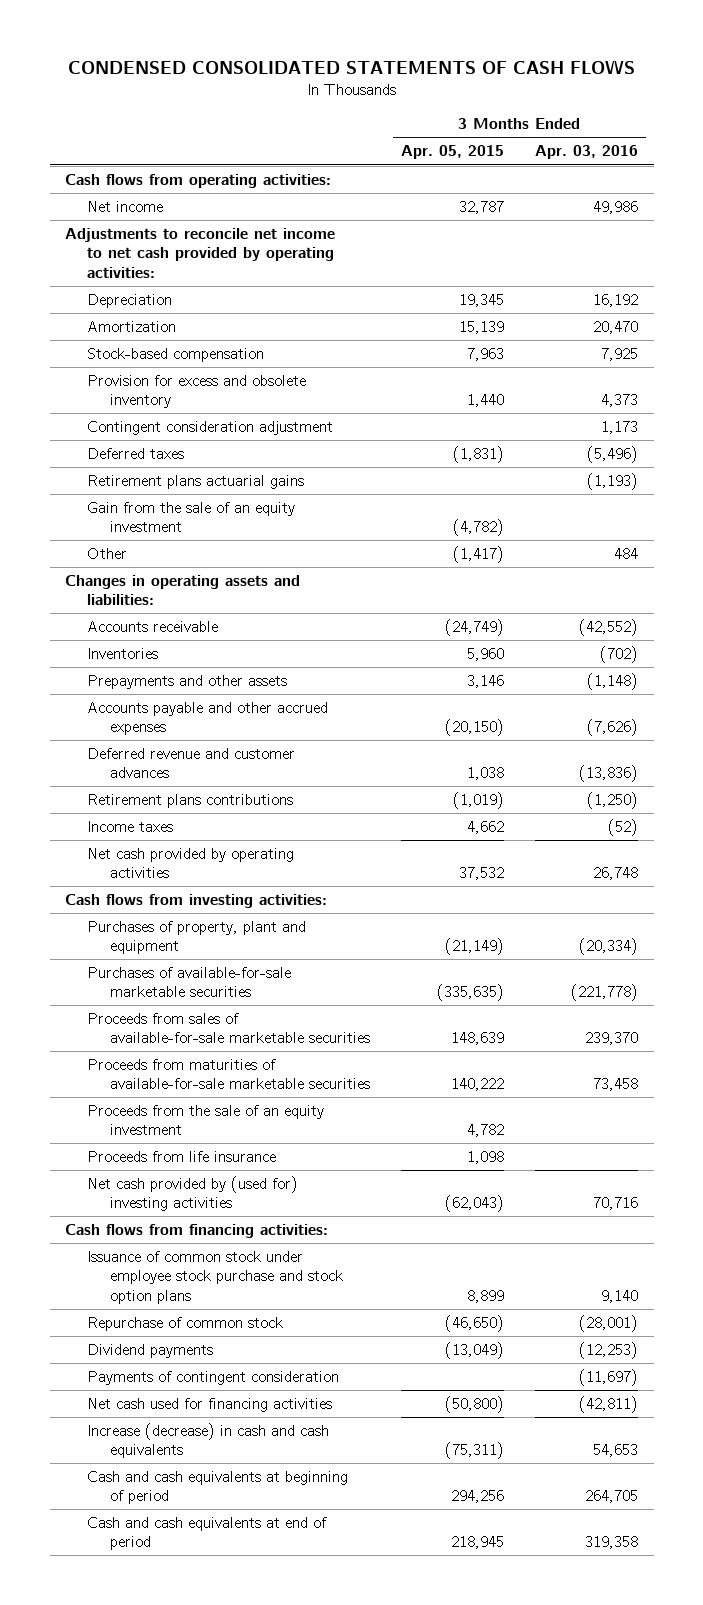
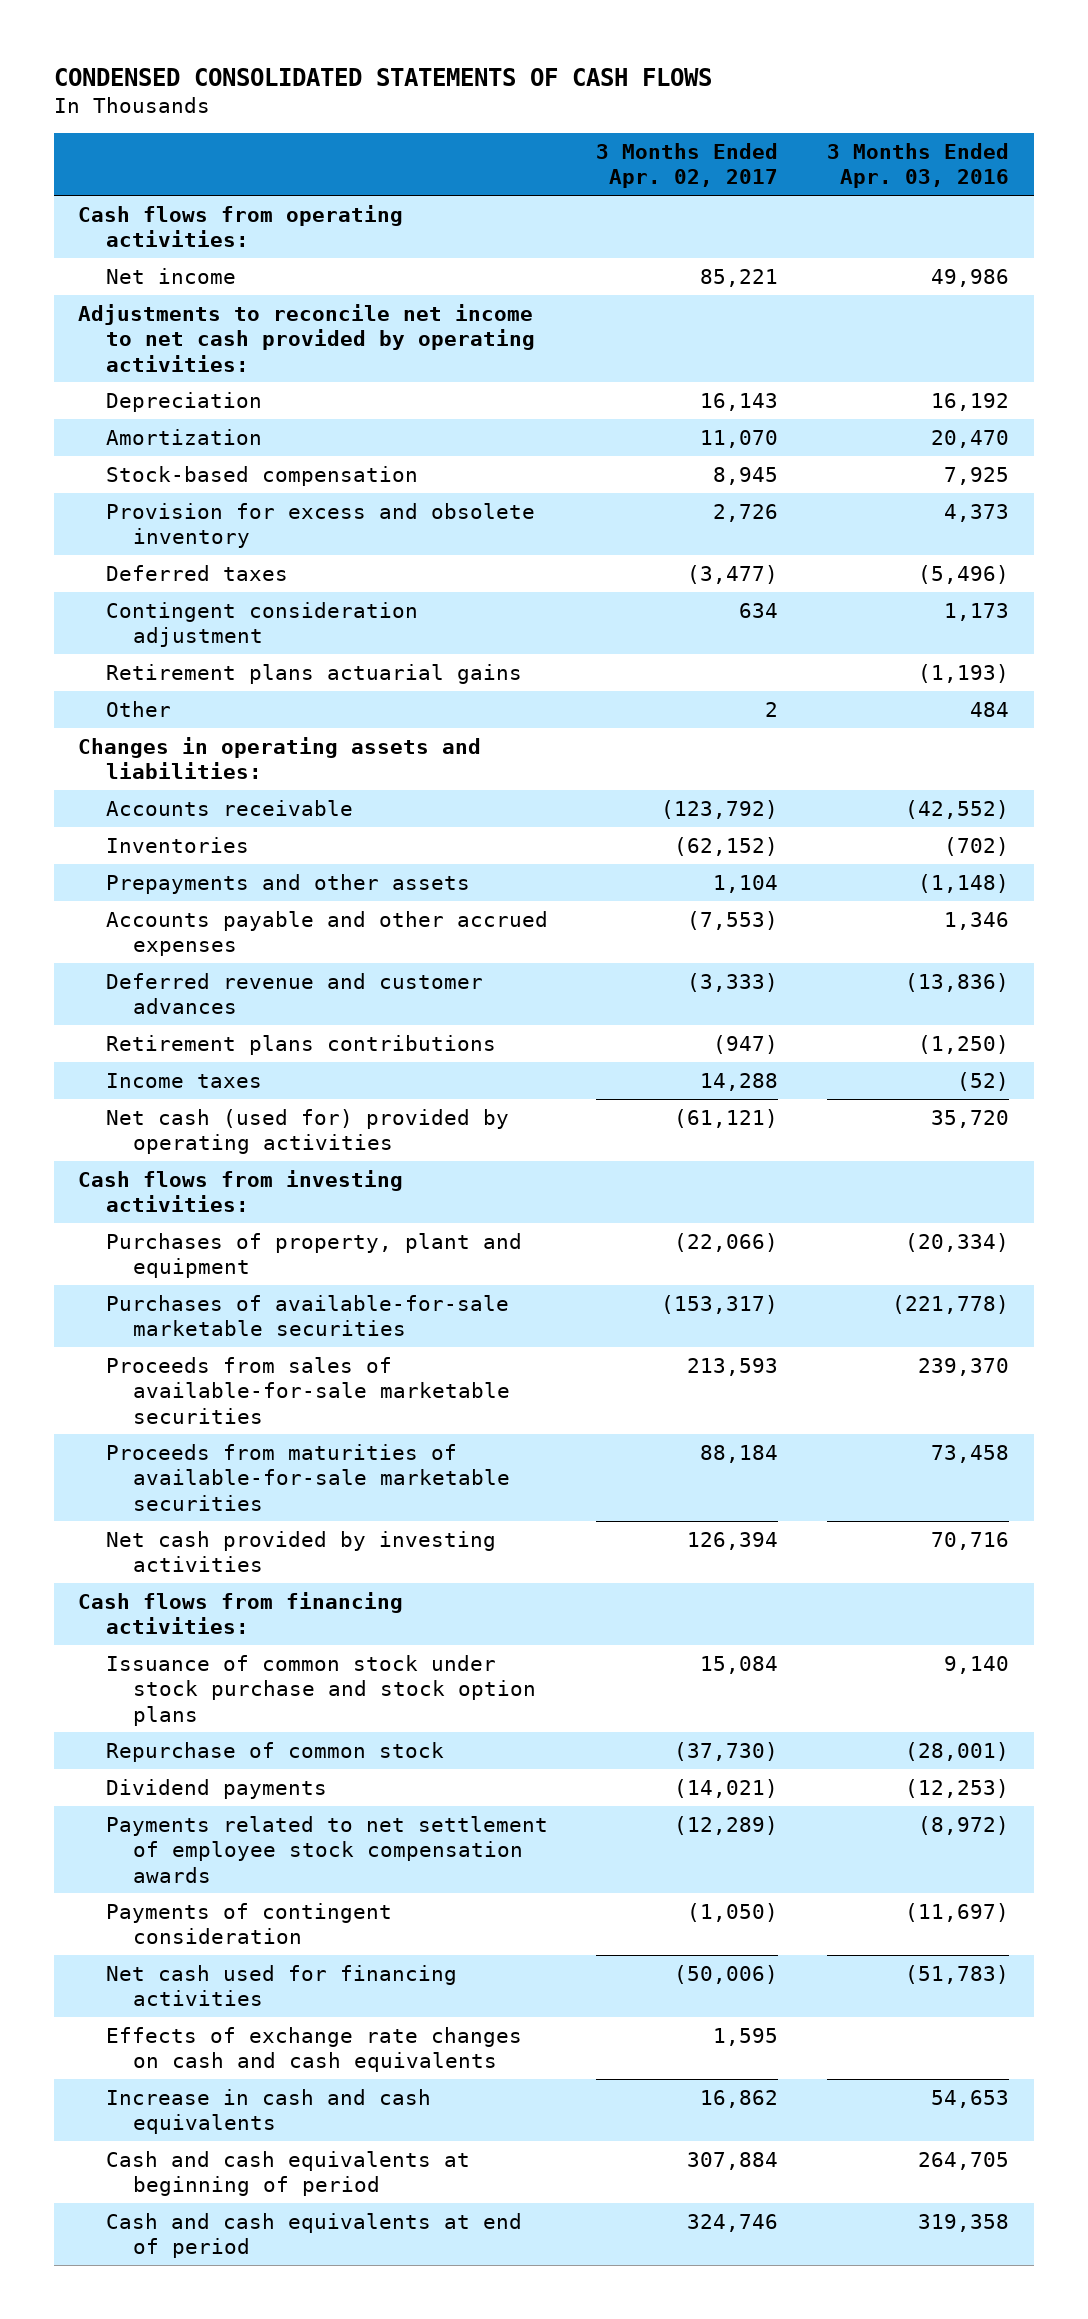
- | 3 Months Ended Apr. 05, 2015 | 3 Months Ended Apr. 03, 2016
+ | 3 Months Ended Apr. 02, 2017 | 3 Months Ended Apr. 03, 2016
moved down: Contingent consideration adjustment | 634 | 1,173
- Gain from the sale of an equity investment | (4,782) |
- Accounts payable and other accrued expenses | (20,150) | (7,626)
+ Accounts payable and other accrued expenses | (7,553) | 1,346
- Net cash provided by operating activities | 37,532 | 26,748
+ Net cash (used for) provided by operating activities | (61,121) | 35,720
- Proceeds from the sale of an equity investment | 4,782 |
- Proceeds from life insurance | 1,098 |
- Net cash provided by (used for) investing activities | (62,043) | 70,716
+ Net cash provided by investing activities | 126,394 | 70,716
- Issuance of common stock under employee stock purchase and stock option plans | 8,899 | 9,140
+ Issuance of common stock under stock purchase and stock option plans | 15,084 | 9,140
+ Payments related to net settlement of employee stock compensation awards | (12,289) | (8,972)
- Net cash used for financing activities | (50,800) | (42,811)
- Increase (decrease) in cash and cash equivalents | (75,311) | 54,653
+ Net cash used for financing activities | (50,006) | (51,783)
+ Effects of exchange rate changes on cash and cash equivalents | 1,595 |
+ Increase in cash and cash equivalents | 16,862 | 54,653

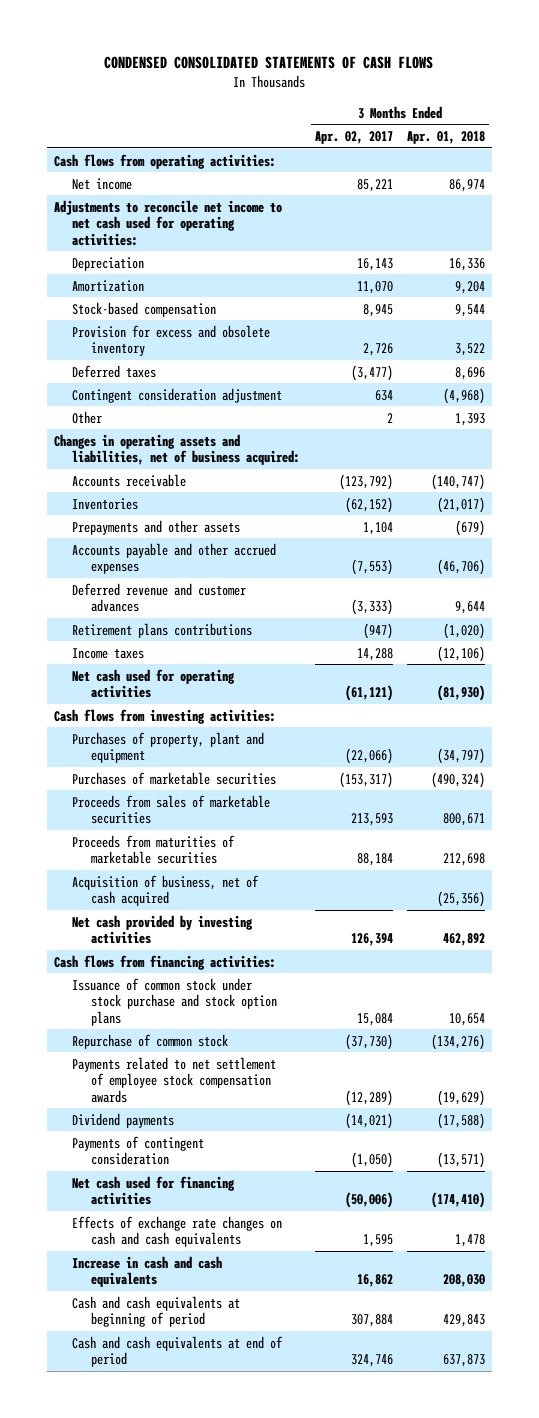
- | 3 Months Ended Apr. 02, 2017 | 3 Months Ended Apr. 03, 2016
+ | 3 Months Ended Apr. 02, 2017 | 3 Months Ended Apr. 01, 2018
- Adjustments to reconcile net income to net cash provided by operating activities:
+ Adjustments to reconcile net income to net cash used for operating activities:
- Retirement plans actuarial gains | | (1,193)
- Changes in operating assets and liabilities:
+ Changes in operating assets and liabilities, net of business acquired:
- Net cash (used for) provided by operating activities | (61,121) | 35,720
+ Net cash used for operating activities | (61,121) | (81,930)
- Purchases of available-for-sale marketable securities | (153,317) | (221,778)
- Proceeds from sales of available-for-sale marketable securities | 213,593 | 239,370
- Proceeds from maturities of available-for-sale marketable securities | 88,184 | 73,458
+ Purchases of marketable securities | (153,317) | (490,324)
+ Proceeds from sales of marketable securities | 213,593 | 800,671
+ Proceeds from maturities of marketable securities | 88,184 | 212,698
+ Acquisition of business, net of cash acquired | | (25,356)
moved down: Dividend payments | (14,021) | (17,588)

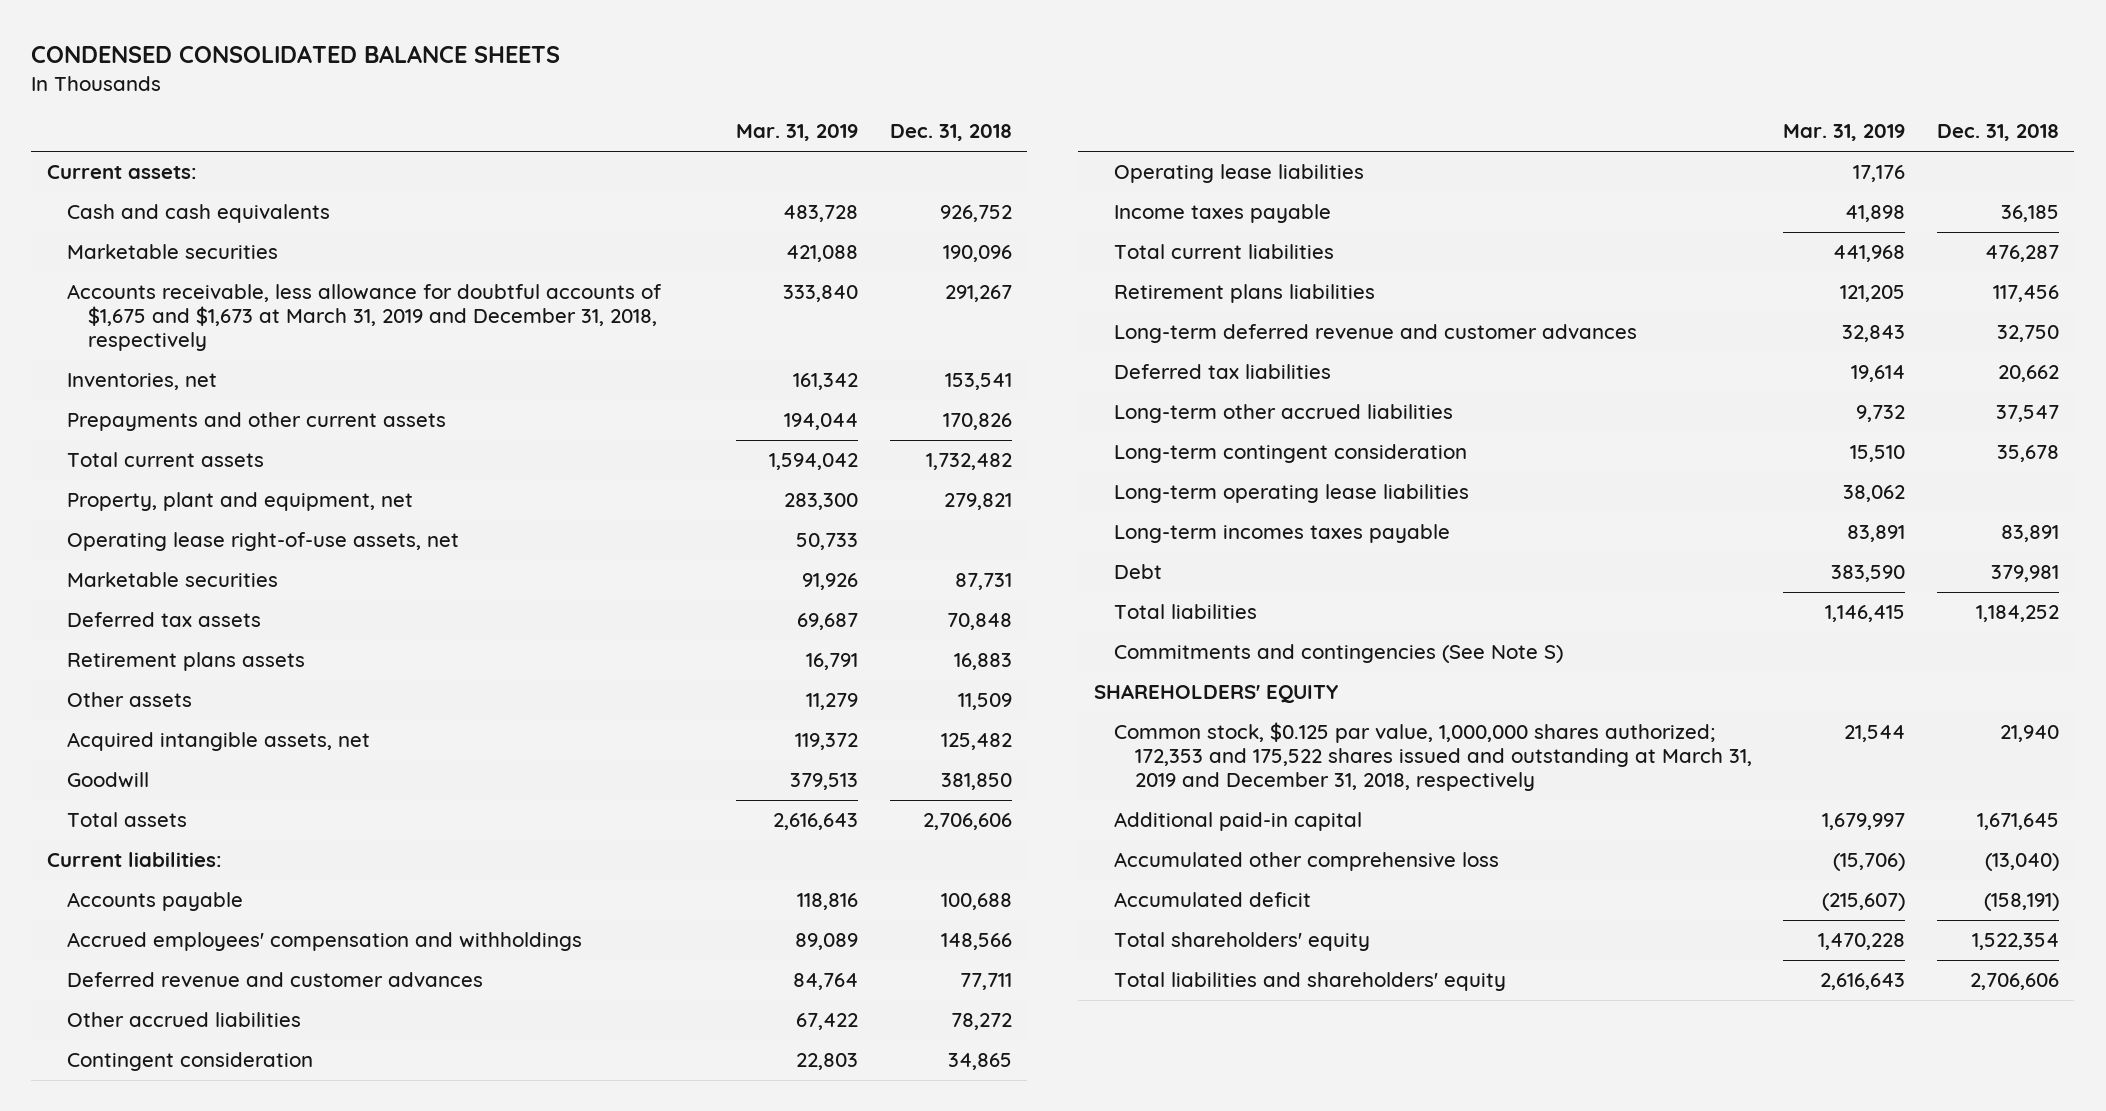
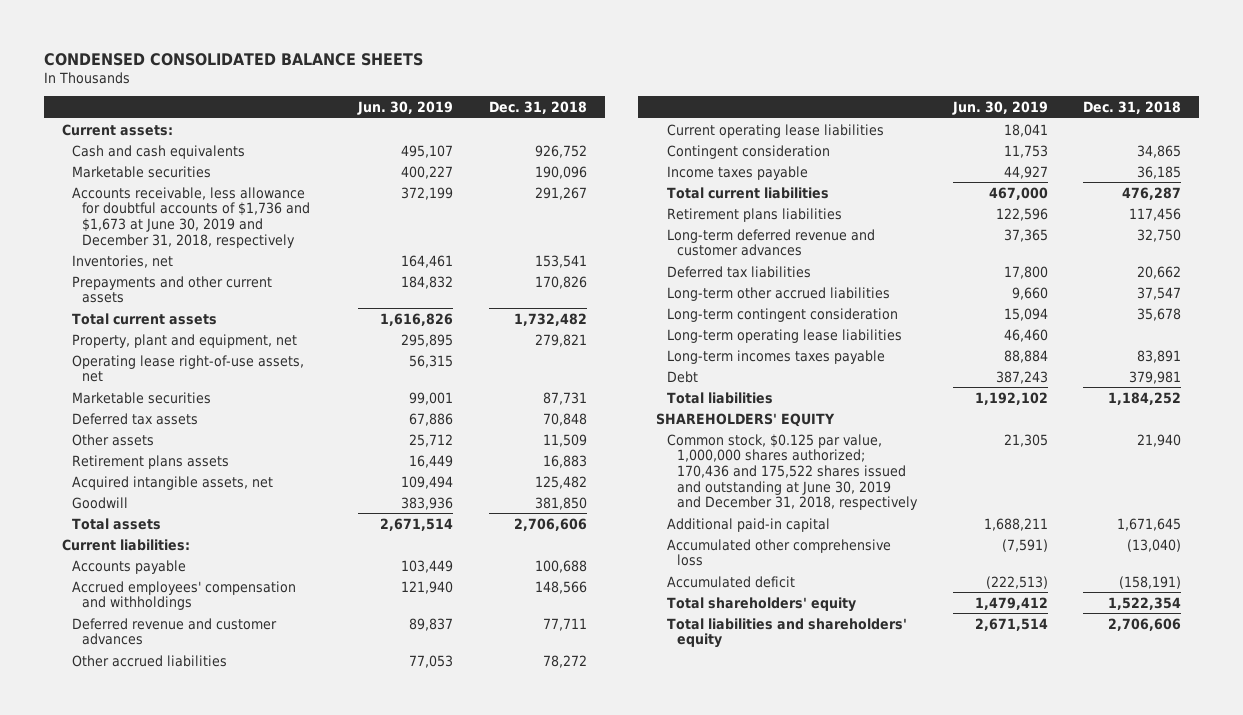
- | Mar. 31, 2019 | Dec. 31, 2018
+ | Jun. 30, 2019 | Dec. 31, 2018
- Accounts receivable, less allowance for doubtful accounts of $1,675 and $1,673 at March 31, 2019 and December 31, 2018, respectively | 333,840 | 291,267
+ Accounts receivable, less allowance for doubtful accounts of $1,736 and $1,673 at June 30, 2019 and December 31, 2018, respectively | 372,199 | 291,267
moved down: Retirement plans assets | 16,449 | 16,883
+ Current operating lease liabilities | 18,041 |
- Operating lease liabilities | 17,176 |
- Commitments and contingencies (See Note S)
- Common stock, $0.125 par value, 1,000,000 shares authorized; 172,353 and 175,522 shares issued and outstanding at March 31, 2019 and December 31, 2018, respectively | 21,544 | 21,940
+ Common stock, $0.125 par value, 1,000,000 shares authorized; 170,436 and 175,522 shares issued and outstanding at June 30, 2019 and December 31, 2018, respectively | 21,305 | 21,940

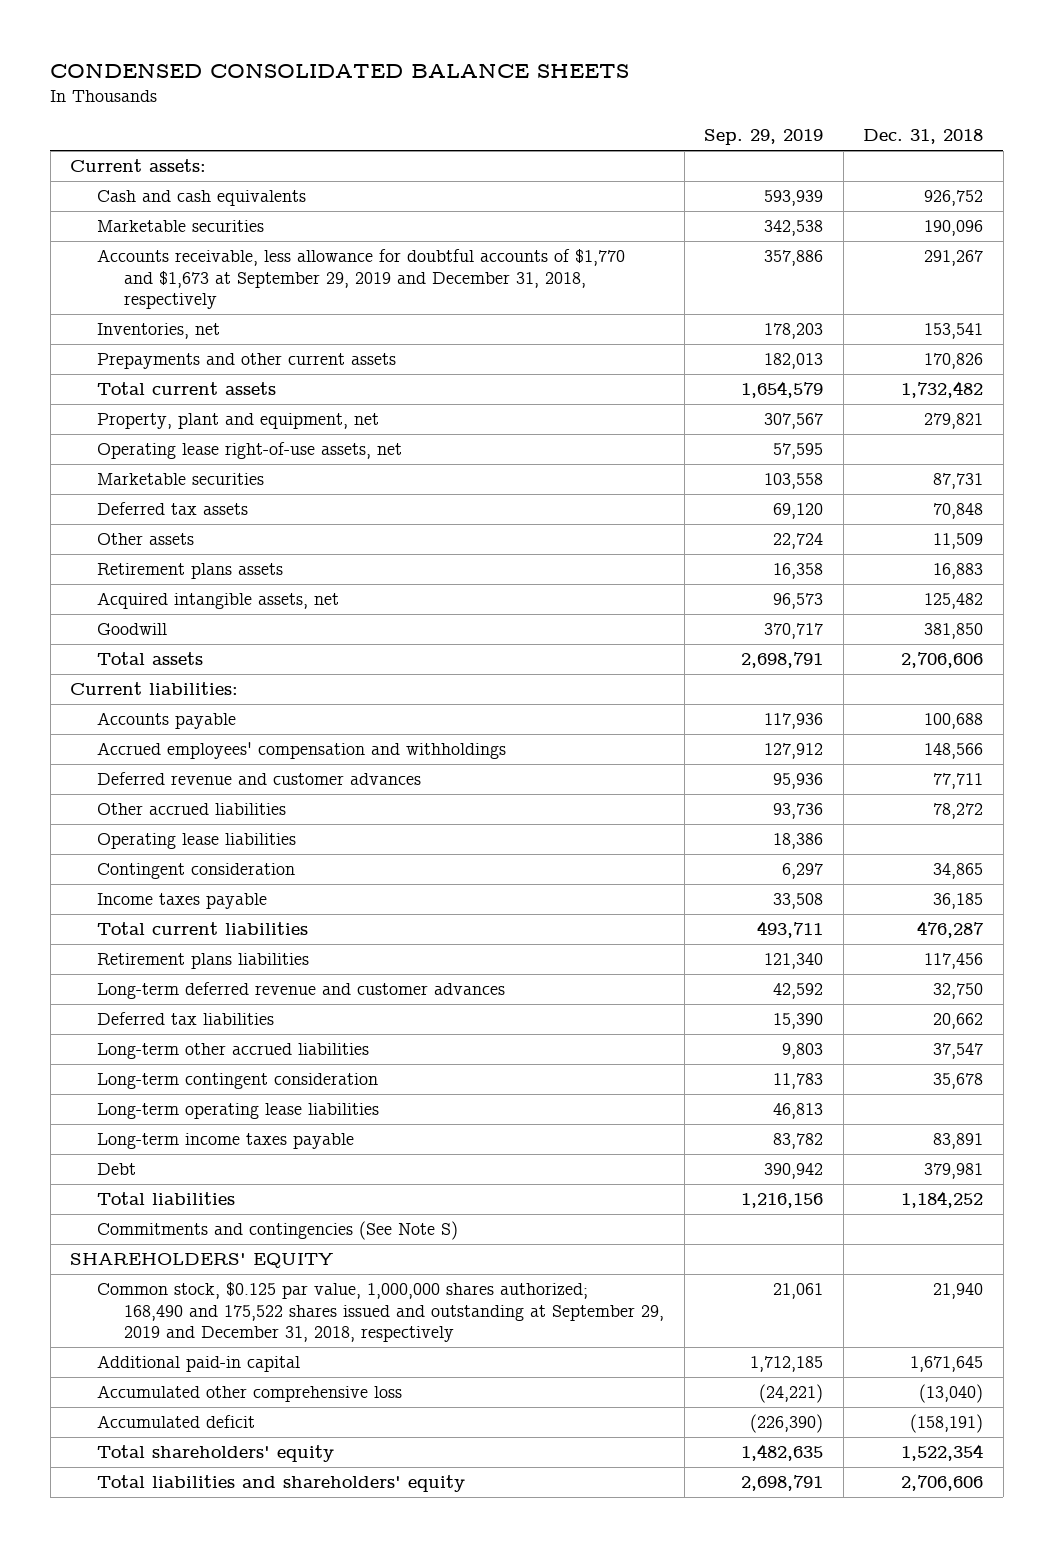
- | Jun. 30, 2019 | Dec. 31, 2018
+ | Sep. 29, 2019 | Dec. 31, 2018
- Accounts receivable, less allowance for doubtful accounts of $1,736 and $1,673 at June 30, 2019 and December 31, 2018, respectively | 372,199 | 291,267
+ Accounts receivable, less allowance for doubtful accounts of $1,770 and $1,673 at September 29, 2019 and December 31, 2018, respectively | 357,886 | 291,267
- Current operating lease liabilities | 18,041 |
+ Operating lease liabilities | 18,386 |
- Long-term incomes taxes payable | 88,884 | 83,891
+ Long-term income taxes payable | 83,782 | 83,891
+ Commitments and contingencies (See Note S)
- Common stock, $0.125 par value, 1,000,000 shares authorized; 170,436 and 175,522 shares issued and outstanding at June 30, 2019 and December 31, 2018, respectively | 21,305 | 21,940
+ Common stock, $0.125 par value, 1,000,000 shares authorized; 168,490 and 175,522 shares issued and outstanding at September 29, 2019 and December 31, 2018, respectively | 21,061 | 21,940

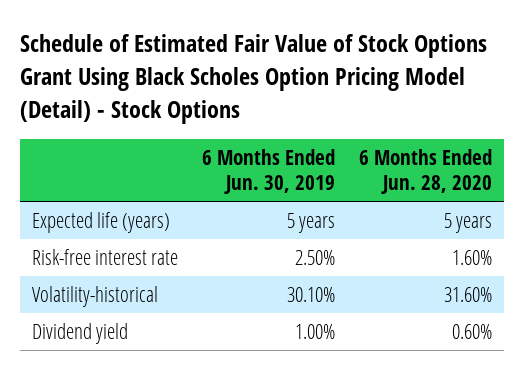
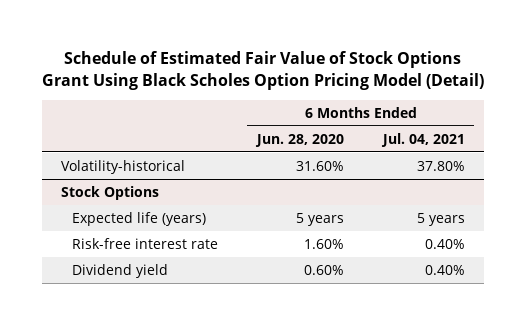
- Schedule of Estimated Fair Value of Stock Options Grant Using Black Scholes Option Pricing Model (Detail) - Stock Options
+ Schedule of Estimated Fair Value of Stock Options Grant Using Black Scholes Option Pricing Model (Detail)
- | 6 Months Ended Jun. 30, 2019 | 6 Months Ended Jun. 28, 2020
+ | 6 Months Ended Jun. 28, 2020 | 6 Months Ended Jul. 04, 2021
moved up: Volatility-historical | 31.60% | 37.80%
+ Stock Options

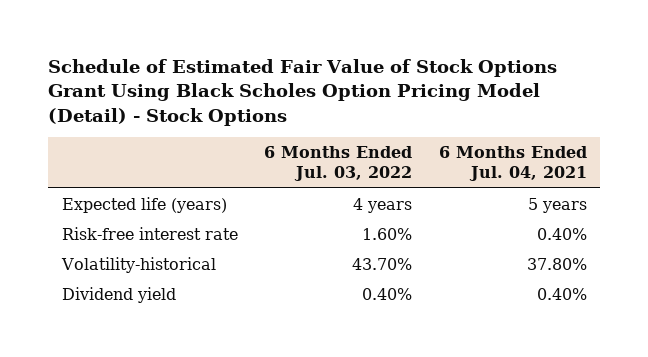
- Schedule of Estimated Fair Value of Stock Options Grant Using Black Scholes Option Pricing Model (Detail)
+ Schedule of Estimated Fair Value of Stock Options Grant Using Black Scholes Option Pricing Model (Detail) - Stock Options
- | 6 Months Ended Jun. 28, 2020 | 6 Months Ended Jul. 04, 2021
+ | 6 Months Ended Jul. 03, 2022 | 6 Months Ended Jul. 04, 2021
- Stock Options
moved down: Volatility-historical | 43.70% | 37.80%

